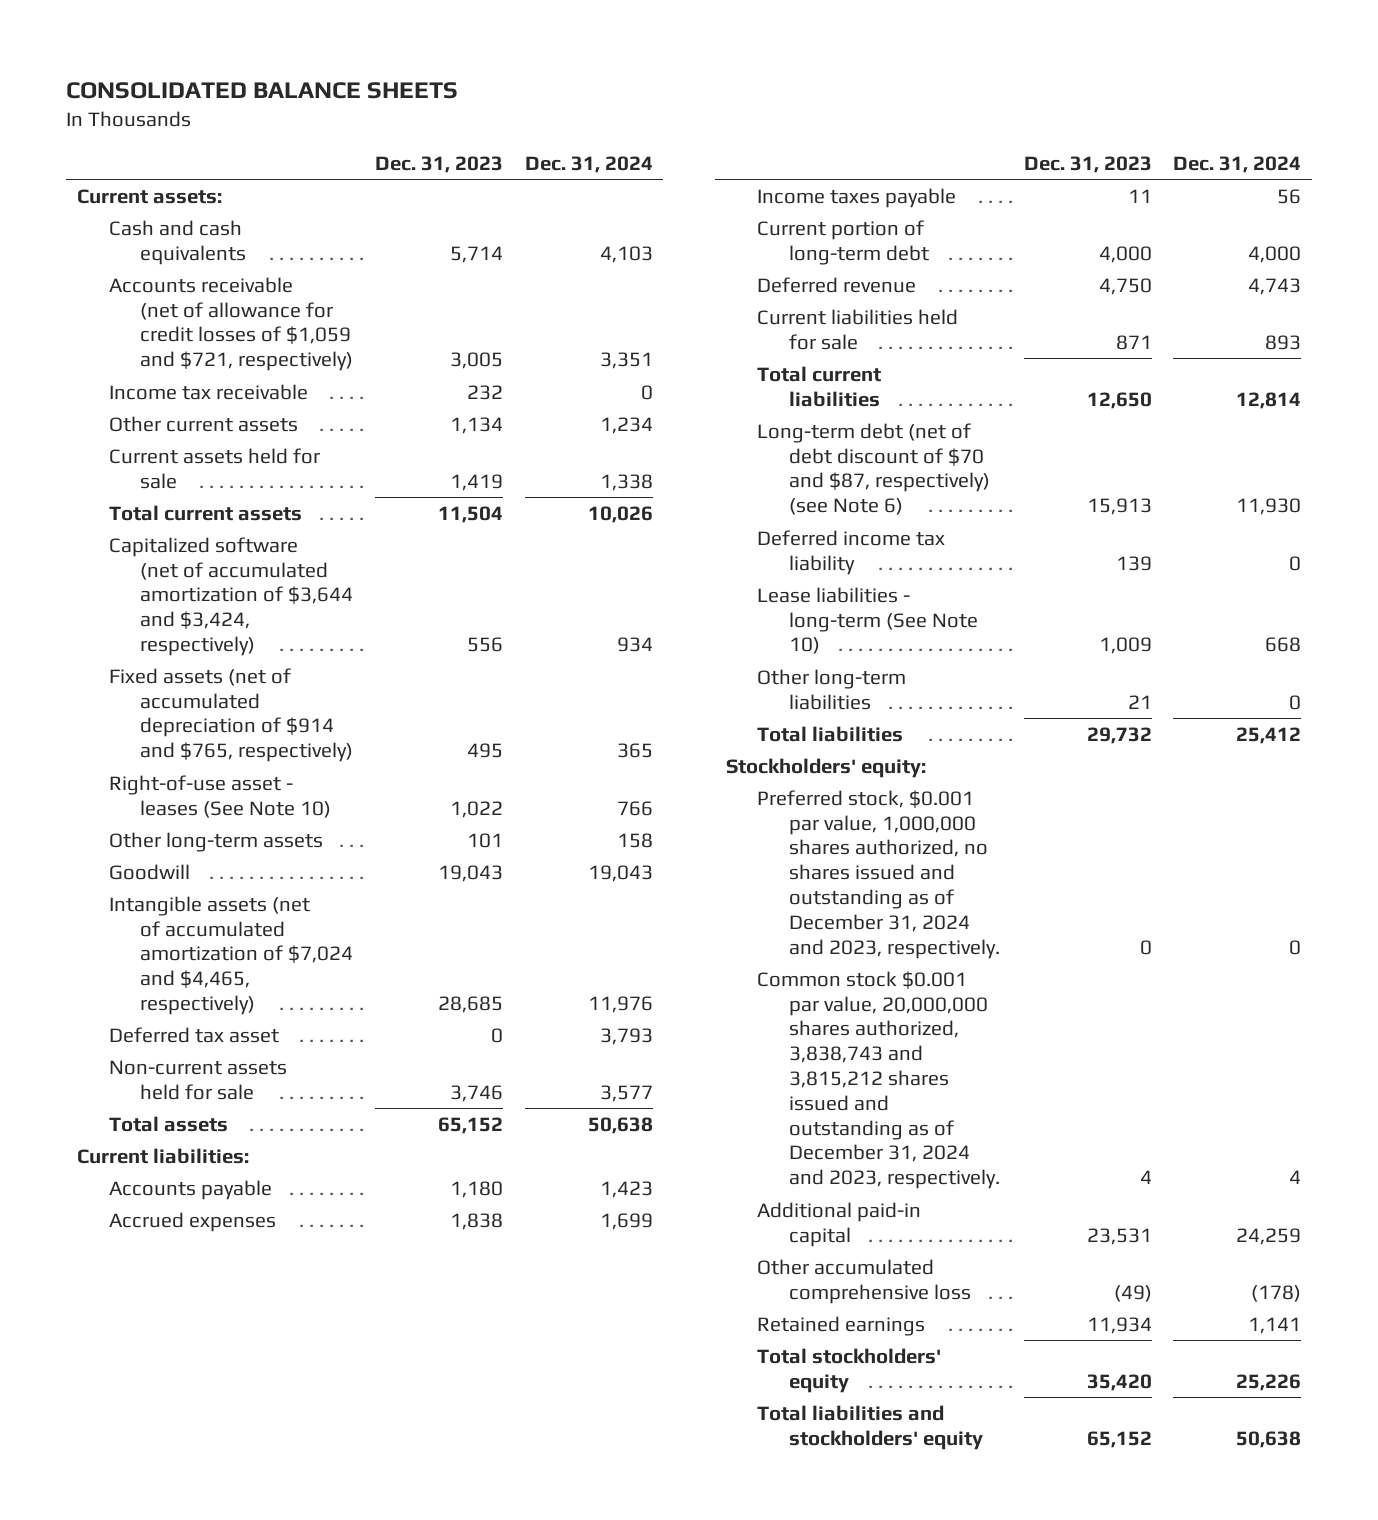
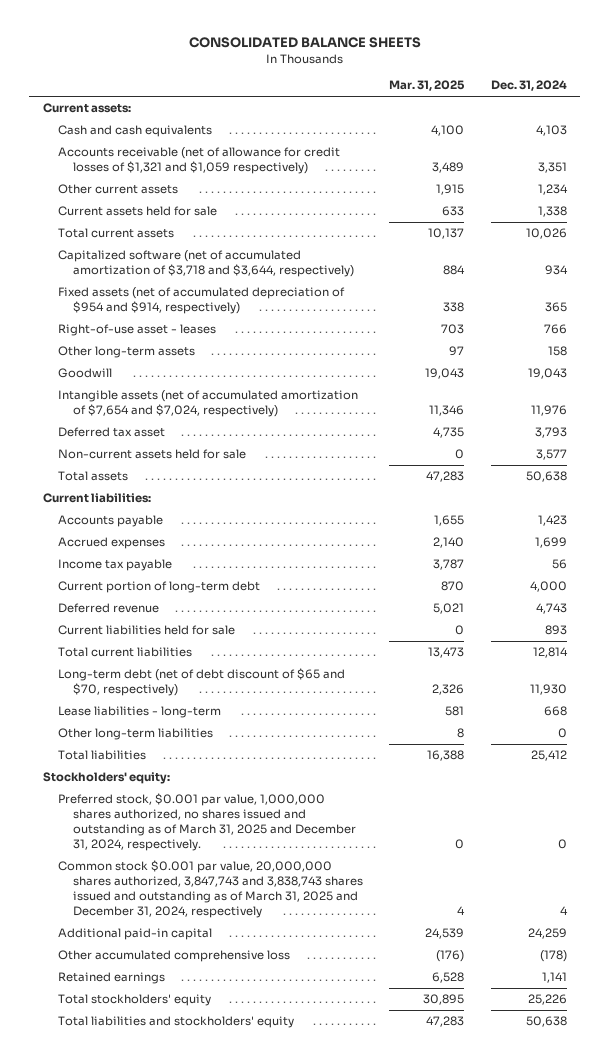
- | Dec. 31, 2023 | Dec. 31, 2024
+ | Mar. 31, 2025 | Dec. 31, 2024
- Accounts receivable (net of allowance for credit losses of $1,059 and $721, respectively) | 3,005 | 3,351
- Income tax receivable | 232 | 0
+ Accounts receivable (net of allowance for credit losses of $1,321 and $1,059 respectively) | 3,489 | 3,351
- Capitalized software (net of accumulated amortization of $3,644 and $3,424, respectively) | 556 | 934
- Fixed assets (net of accumulated depreciation of $914 and $765, respectively) | 495 | 365
- Right-of-use asset - leases (See Note 10) | 1,022 | 766
+ Capitalized software (net of accumulated amortization of $3,718 and $3,644, respectively) | 884 | 934
+ Fixed assets (net of accumulated depreciation of $954 and $914, respectively) | 338 | 365
+ Right-of-use asset - leases | 703 | 766
- Intangible assets (net of accumulated amortization of $7,024 and $4,465, respectively) | 28,685 | 11,976
+ Intangible assets (net of accumulated amortization of $7,654 and $7,024, respectively) | 11,346 | 11,976
- Income taxes payable | 11 | 56
+ Income tax payable | 3,787 | 56
- Long-term debt (net of debt discount of $70 and $87, respectively) (see Note 6) | 15,913 | 11,930
- Deferred income tax liability | 139 | 0
- Lease liabilities - long-term (See Note 10) | 1,009 | 668
+ Long-term debt (net of debt discount of $65 and $70, respectively) | 2,326 | 11,930
+ Lease liabilities - long-term | 581 | 668
- Preferred stock, $0.001 par value, 1,000,000 shares authorized, no shares issued and outstanding as of December 31, 2024 and 2023, respectively. | 0 | 0
- Common stock $0.001 par value, 20,000,000 shares authorized, 3,838,743 and 3,815,212 shares issued and outstanding as of December 31, 2024 and 2023, respectively. | 4 | 4
+ Preferred stock, $0.001 par value, 1,000,000 shares authorized, no shares issued and outstanding as of March 31, 2025 and December 31, 2024, respectively. | 0 | 0
+ Common stock $0.001 par value, 20,000,000 shares authorized, 3,847,743 and 3,838,743 shares issued and outstanding as of March 31, 2025 and December 31, 2024, respectively | 4 | 4

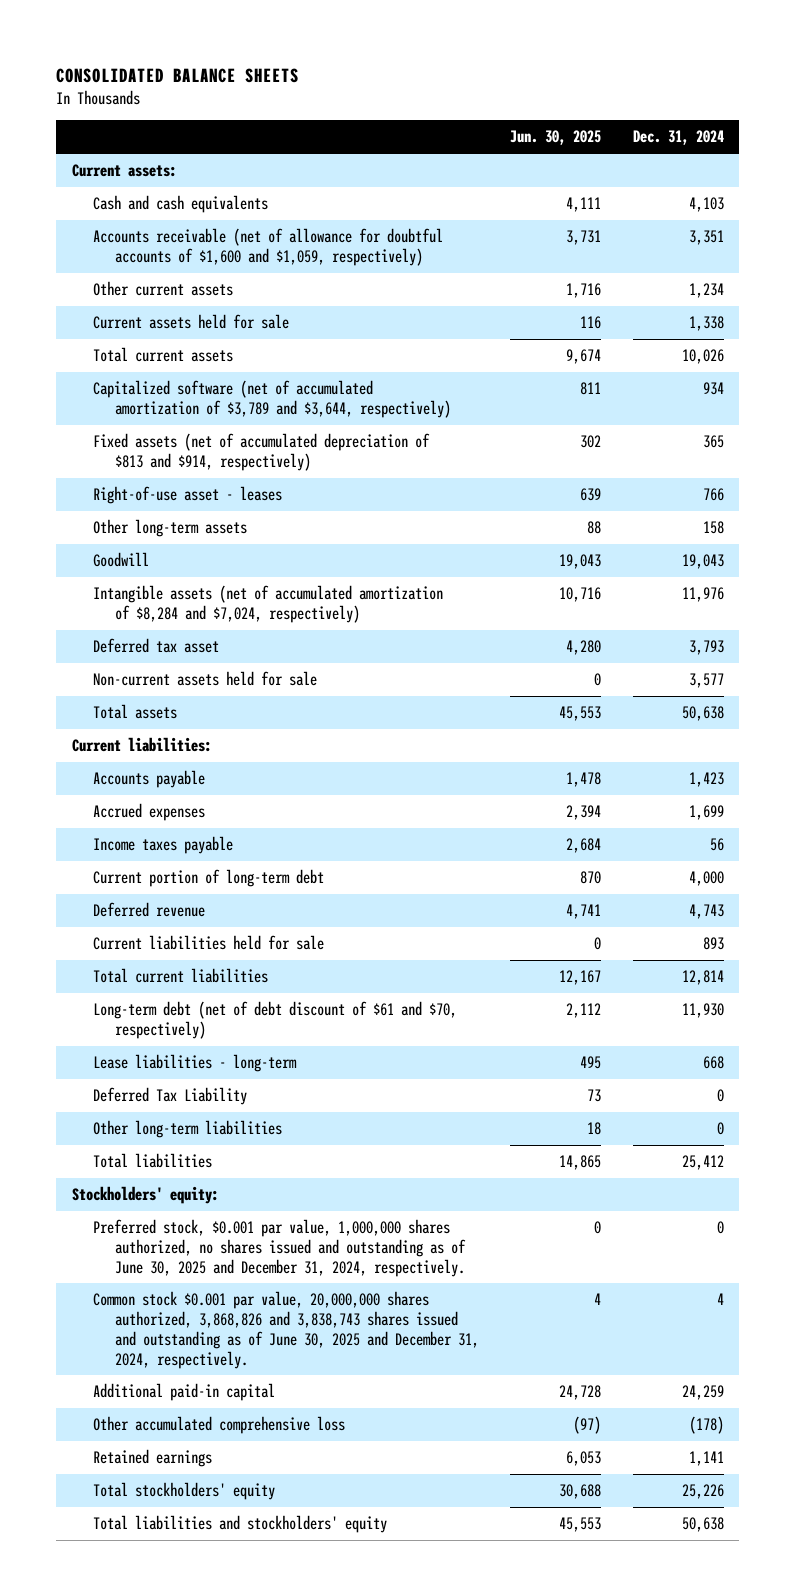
- | Mar. 31, 2025 | Dec. 31, 2024
+ | Jun. 30, 2025 | Dec. 31, 2024
- Accounts receivable (net of allowance for credit losses of $1,321 and $1,059 respectively) | 3,489 | 3,351
+ Accounts receivable (net of allowance for doubtful accounts of $1,600 and $1,059, respectively) | 3,731 | 3,351
- Capitalized software (net of accumulated amortization of $3,718 and $3,644, respectively) | 884 | 934
- Fixed assets (net of accumulated depreciation of $954 and $914, respectively) | 338 | 365
+ Capitalized software (net of accumulated amortization of $3,789 and $3,644, respectively) | 811 | 934
+ Fixed assets (net of accumulated depreciation of $813 and $914, respectively) | 302 | 365
- Intangible assets (net of accumulated amortization of $7,654 and $7,024, respectively) | 11,346 | 11,976
+ Intangible assets (net of accumulated amortization of $8,284 and $7,024, respectively) | 10,716 | 11,976
- Income tax payable | 3,787 | 56
+ Income taxes payable | 2,684 | 56
- Long-term debt (net of debt discount of $65 and $70, respectively) | 2,326 | 11,930
+ Long-term debt (net of debt discount of $61 and $70, respectively) | 2,112 | 11,930
+ Deferred Tax Liability | 73 | 0
- Preferred stock, $0.001 par value, 1,000,000 shares authorized, no shares issued and outstanding as of March 31, 2025 and December 31, 2024, respectively. | 0 | 0
- Common stock $0.001 par value, 20,000,000 shares authorized, 3,847,743 and 3,838,743 shares issued and outstanding as of March 31, 2025 and December 31, 2024, respectively | 4 | 4
+ Preferred stock, $0.001 par value, 1,000,000 shares authorized, no shares issued and outstanding as of June 30, 2025 and December 31, 2024, respectively. | 0 | 0
+ Common stock $0.001 par value, 20,000,000 shares authorized, 3,868,826 and 3,838,743 shares issued and outstanding as of June 30, 2025 and December 31, 2024, respectively. | 4 | 4

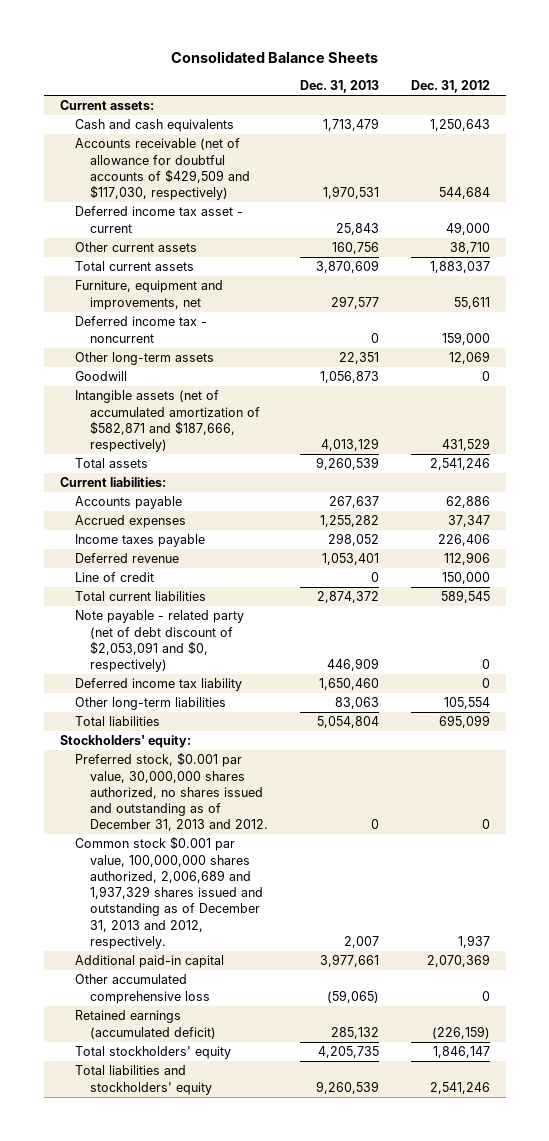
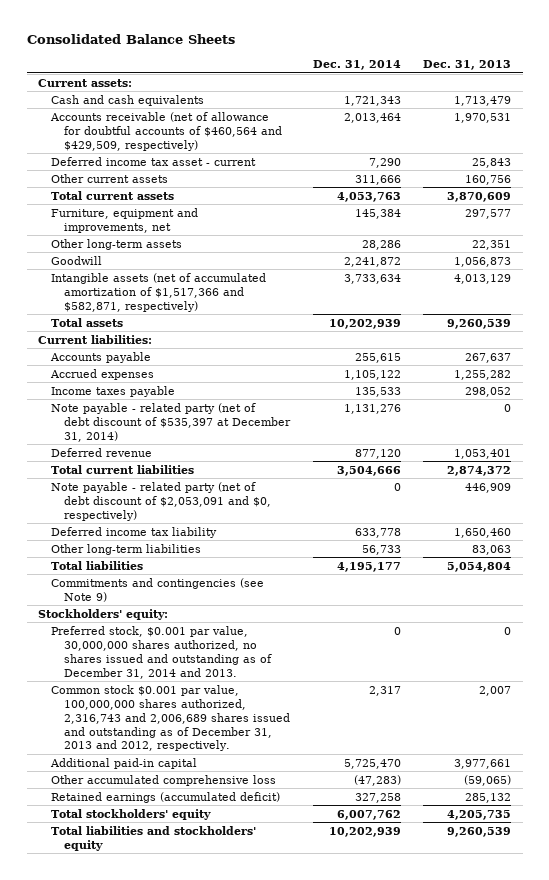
- | Dec. 31, 2013 | Dec. 31, 2012
+ | Dec. 31, 2014 | Dec. 31, 2013
- Accounts receivable (net of allowance for doubtful accounts of $429,509 and $117,030, respectively) | 1,970,531 | 544,684
+ Accounts receivable (net of allowance for doubtful accounts of $460,564 and $429,509, respectively) | 2,013,464 | 1,970,531
- Deferred income tax - noncurrent | 0 | 159,000
- Intangible assets (net of accumulated amortization of $582,871 and $187,666, respectively) | 4,013,129 | 431,529
+ Intangible assets (net of accumulated amortization of $1,517,366 and $582,871, respectively) | 3,733,634 | 4,013,129
+ Note payable - related party (net of debt discount of $535,397 at December 31, 2014) | 1,131,276 | 0
- Line of credit | 0 | 150,000
+ Commitments and contingencies (see Note 9)
- Preferred stock, $0.001 par value, 30,000,000 shares authorized, no shares issued and outstanding as of December 31, 2013 and 2012. | 0 | 0
- Common stock $0.001 par value, 100,000,000 shares authorized, 2,006,689 and 1,937,329 shares issued and outstanding as of December 31, 2013 and 2012, respectively. | 2,007 | 1,937
+ Preferred stock, $0.001 par value, 30,000,000 shares authorized, no shares issued and outstanding as of December 31, 2014 and 2013. | 0 | 0
+ Common stock $0.001 par value, 100,000,000 shares authorized, 2,316,743 and 2,006,689 shares issued and outstanding as of December 31, 2013 and 2012, respectively. | 2,317 | 2,007

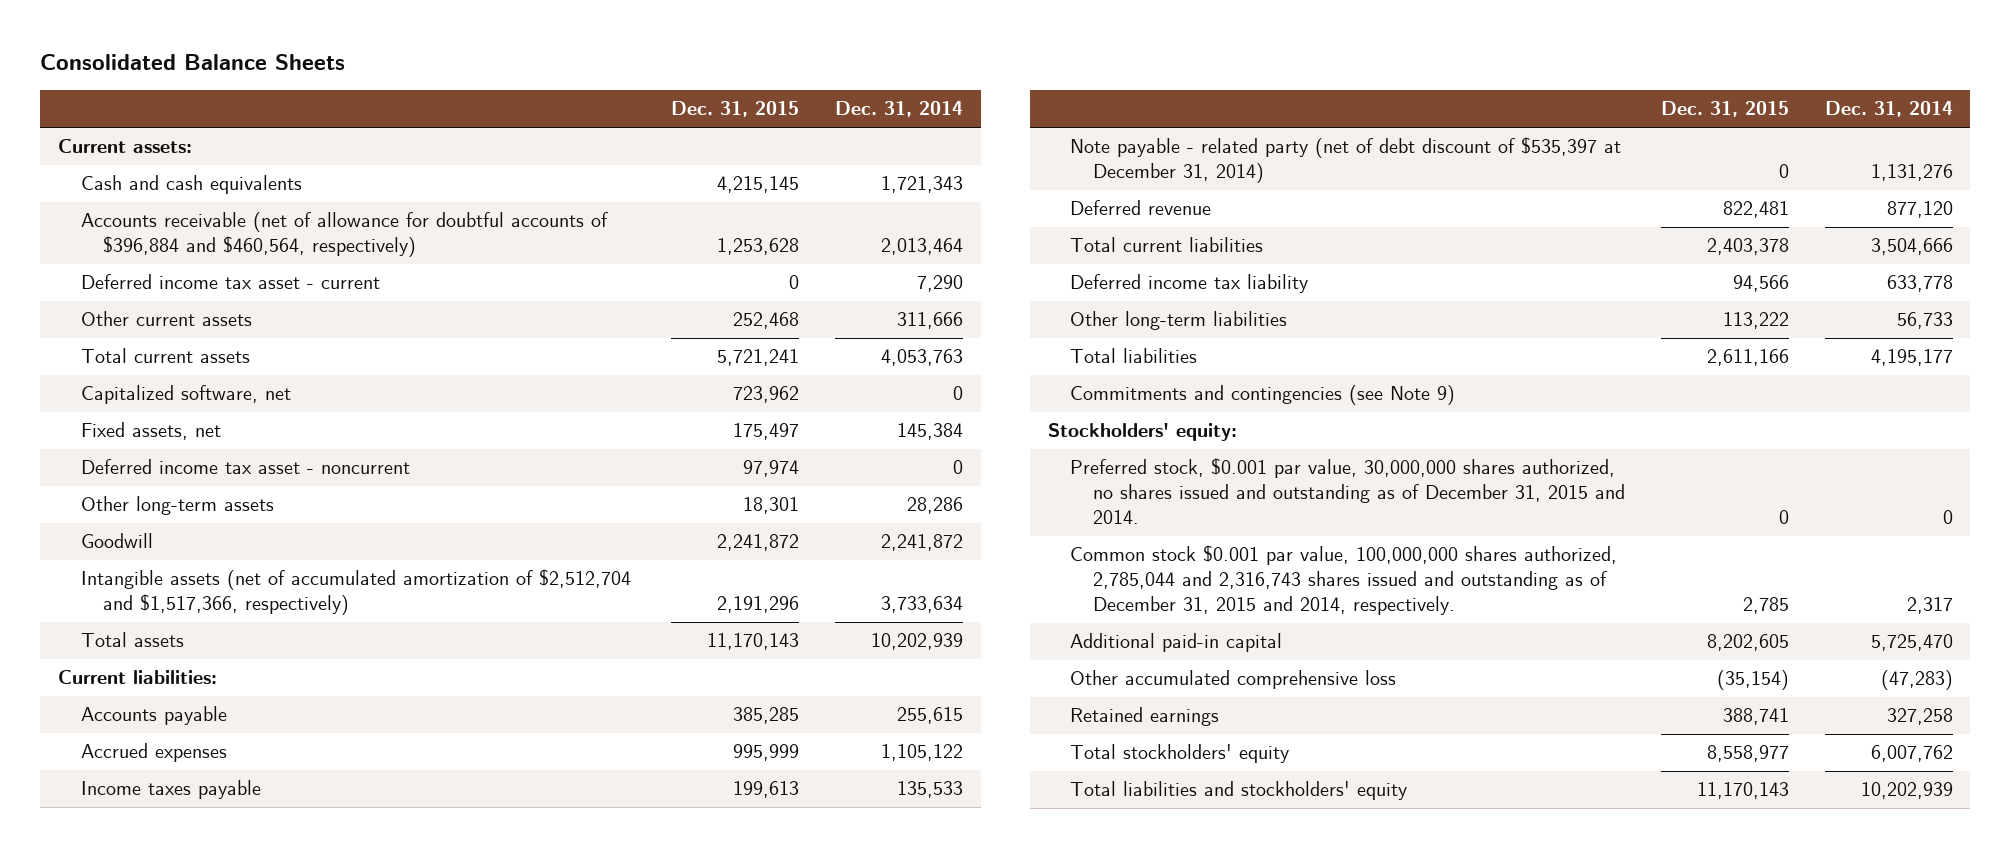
- | Dec. 31, 2014 | Dec. 31, 2013
+ | Dec. 31, 2015 | Dec. 31, 2014
- Accounts receivable (net of allowance for doubtful accounts of $460,564 and $429,509, respectively) | 2,013,464 | 1,970,531
+ Accounts receivable (net of allowance for doubtful accounts of $396,884 and $460,564, respectively) | 1,253,628 | 2,013,464
- Furniture, equipment and improvements, net | 145,384 | 297,577
+ Capitalized software, net | 723,962 | 0
+ Fixed assets, net | 175,497 | 145,384
+ Deferred income tax asset - noncurrent | 97,974 | 0
- Intangible assets (net of accumulated amortization of $1,517,366 and $582,871, respectively) | 3,733,634 | 4,013,129
+ Intangible assets (net of accumulated amortization of $2,512,704 and $1,517,366, respectively) | 2,191,296 | 3,733,634
- Note payable - related party (net of debt discount of $2,053,091 and $0, respectively) | 0 | 446,909
- Preferred stock, $0.001 par value, 30,000,000 shares authorized, no shares issued and outstanding as of December 31, 2014 and 2013. | 0 | 0
- Common stock $0.001 par value, 100,000,000 shares authorized, 2,316,743 and 2,006,689 shares issued and outstanding as of December 31, 2013 and 2012, respectively. | 2,317 | 2,007
+ Preferred stock, $0.001 par value, 30,000,000 shares authorized, no shares issued and outstanding as of December 31, 2015 and 2014. | 0 | 0
+ Common stock $0.001 par value, 100,000,000 shares authorized, 2,785,044 and 2,316,743 shares issued and outstanding as of December 31, 2015 and 2014, respectively. | 2,785 | 2,317
- Retained earnings (accumulated deficit) | 327,258 | 285,132
+ Retained earnings | 388,741 | 327,258

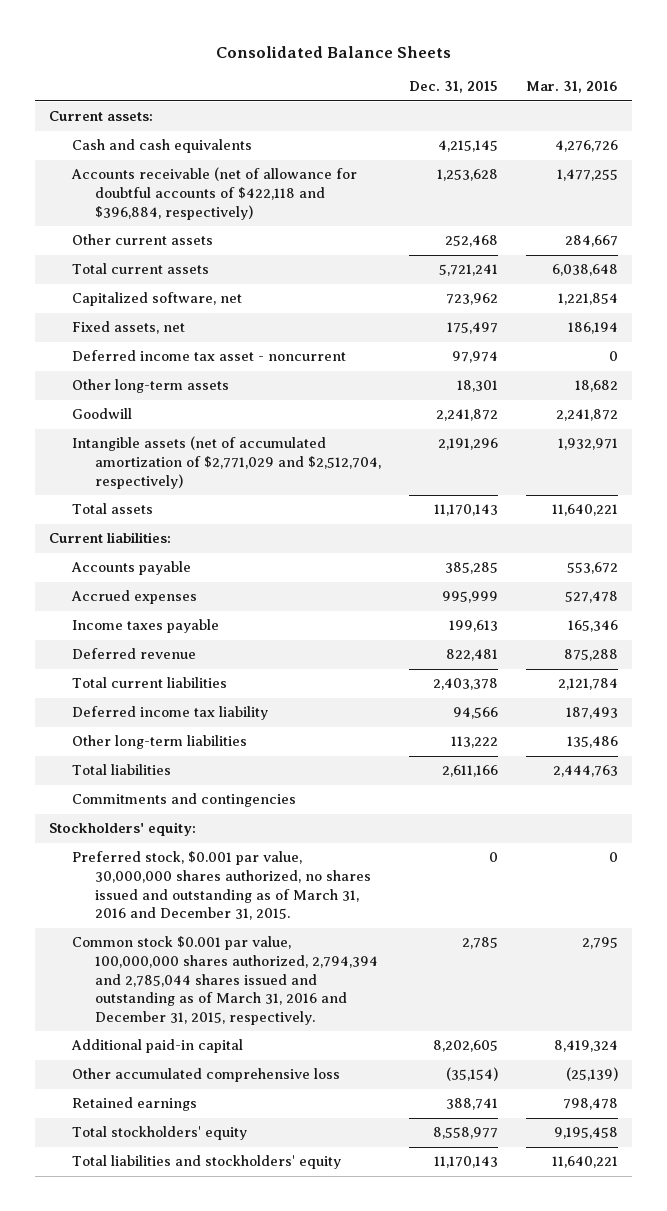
- | Dec. 31, 2015 | Dec. 31, 2014
+ | Dec. 31, 2015 | Mar. 31, 2016
- Accounts receivable (net of allowance for doubtful accounts of $396,884 and $460,564, respectively) | 1,253,628 | 2,013,464
- Deferred income tax asset - current | 0 | 7,290
+ Accounts receivable (net of allowance for doubtful accounts of $422,118 and $396,884, respectively) | 1,253,628 | 1,477,255
- Intangible assets (net of accumulated amortization of $2,512,704 and $1,517,366, respectively) | 2,191,296 | 3,733,634
+ Intangible assets (net of accumulated amortization of $2,771,029 and $2,512,704, respectively) | 2,191,296 | 1,932,971
- Note payable - related party (net of debt discount of $535,397 at December 31, 2014) | 0 | 1,131,276
- Commitments and contingencies (see Note 9)
+ Commitments and contingencies
- Preferred stock, $0.001 par value, 30,000,000 shares authorized, no shares issued and outstanding as of December 31, 2015 and 2014. | 0 | 0
- Common stock $0.001 par value, 100,000,000 shares authorized, 2,785,044 and 2,316,743 shares issued and outstanding as of December 31, 2015 and 2014, respectively. | 2,785 | 2,317
+ Preferred stock, $0.001 par value, 30,000,000 shares authorized, no shares issued and outstanding as of March 31, 2016 and December 31, 2015. | 0 | 0
+ Common stock $0.001 par value, 100,000,000 shares authorized, 2,794,394 and 2,785,044 shares issued and outstanding as of March 31, 2016 and December 31, 2015, respectively. | 2,785 | 2,795

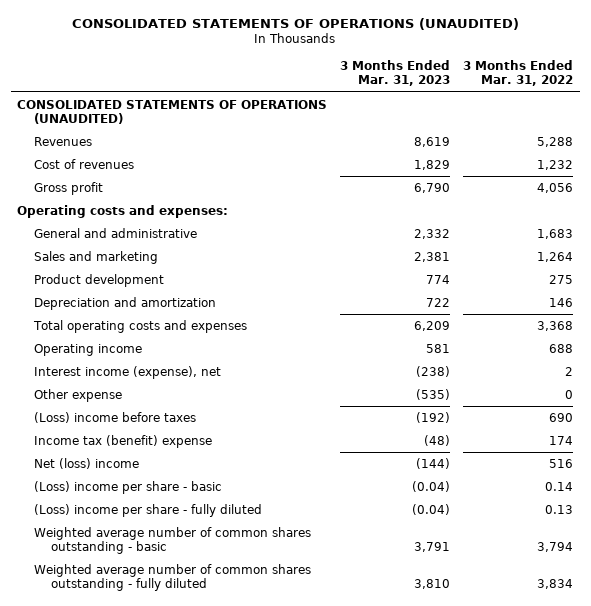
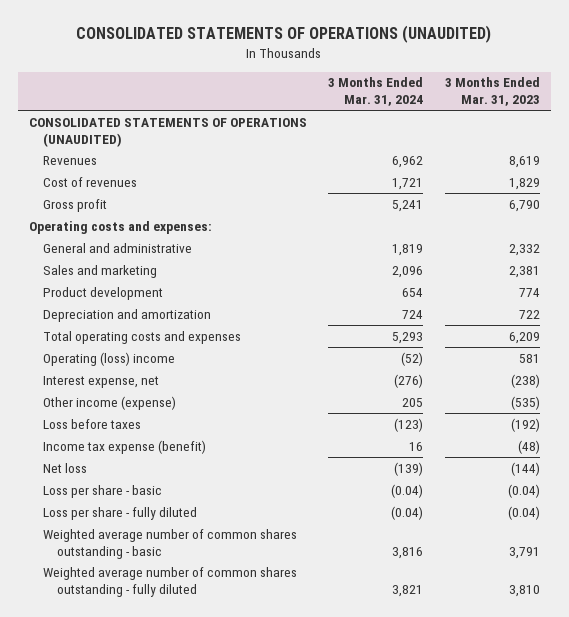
- | 3 Months Ended Mar. 31, 2023 | 3 Months Ended Mar. 31, 2022
+ | 3 Months Ended Mar. 31, 2024 | 3 Months Ended Mar. 31, 2023
- Operating income | 581 | 688
- Interest income (expense), net | (238) | 2
- Other expense | (535) | 0
- (Loss) income before taxes | (192) | 690
- Income tax (benefit) expense | (48) | 174
- Net (loss) income | (144) | 516
- (Loss) income per share - basic | (0.04) | 0.14
- (Loss) income per share - fully diluted | (0.04) | 0.13
+ Operating (loss) income | (52) | 581
+ Interest expense, net | (276) | (238)
+ Other income (expense) | 205 | (535)
+ Loss before taxes | (123) | (192)
+ Income tax expense (benefit) | 16 | (48)
+ Net loss | (139) | (144)
+ Loss per share - basic | (0.04) | (0.04)
+ Loss per share - fully diluted | (0.04) | (0.04)

